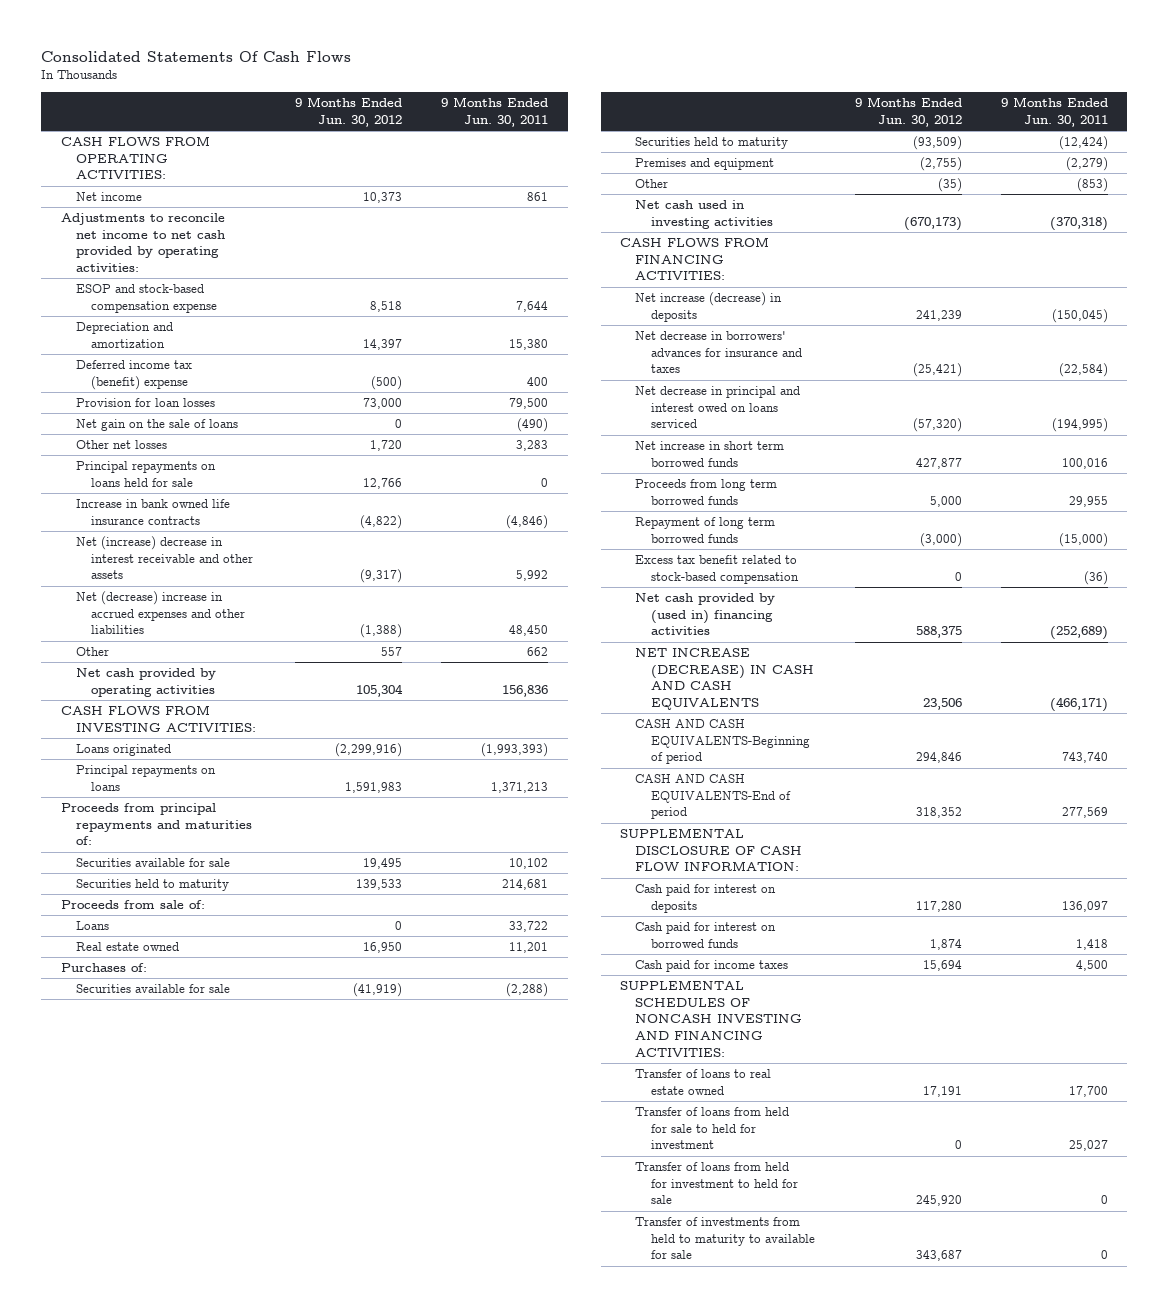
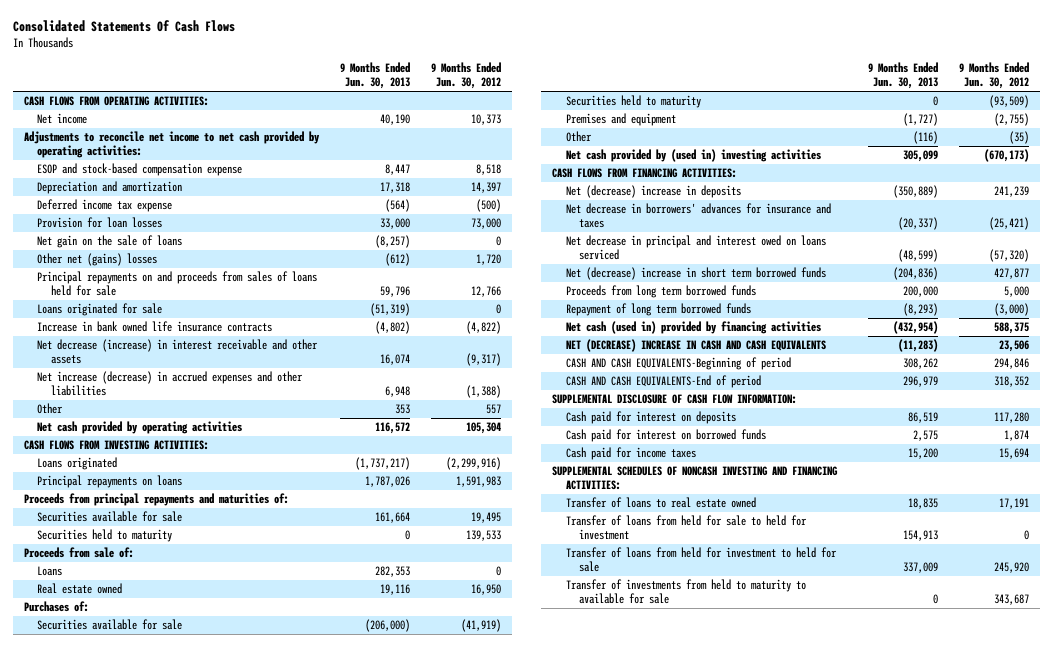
- | 9 Months Ended Jun. 30, 2012 | 9 Months Ended Jun. 30, 2011
+ | 9 Months Ended Jun. 30, 2013 | 9 Months Ended Jun. 30, 2012
- Deferred income tax (benefit) expense | (500) | 400
+ Deferred income tax expense | (564) | (500)
- Other net losses | 1,720 | 3,283
- Principal repayments on loans held for sale | 12,766 | 0
+ Other net (gains) losses | (612) | 1,720
+ Principal repayments on and proceeds from sales of loans held for sale | 59,796 | 12,766
+ Loans originated for sale | (51,319) | 0
- Net (increase) decrease in interest receivable and other assets | (9,317) | 5,992
- Net (decrease) increase in accrued expenses and other liabilities | (1,388) | 48,450
+ Net decrease (increase) in interest receivable and other assets | 16,074 | (9,317)
+ Net increase (decrease) in accrued expenses and other liabilities | 6,948 | (1,388)
- Net cash used in investing activities | (670,173) | (370,318)
+ Net cash provided by (used in) investing activities | 305,099 | (670,173)
- Net increase (decrease) in deposits | 241,239 | (150,045)
+ Net (decrease) increase in deposits | (350,889) | 241,239
- Net increase in short term borrowed funds | 427,877 | 100,016
+ Net (decrease) increase in short term borrowed funds | (204,836) | 427,877
- Excess tax benefit related to stock-based compensation | 0 | (36)
- Net cash provided by (used in) financing activities | 588,375 | (252,689)
- NET INCREASE (DECREASE) IN CASH AND CASH EQUIVALENTS | 23,506 | (466,171)
+ Net cash (used in) provided by financing activities | (432,954) | 588,375
+ NET (DECREASE) INCREASE IN CASH AND CASH EQUIVALENTS | (11,283) | 23,506

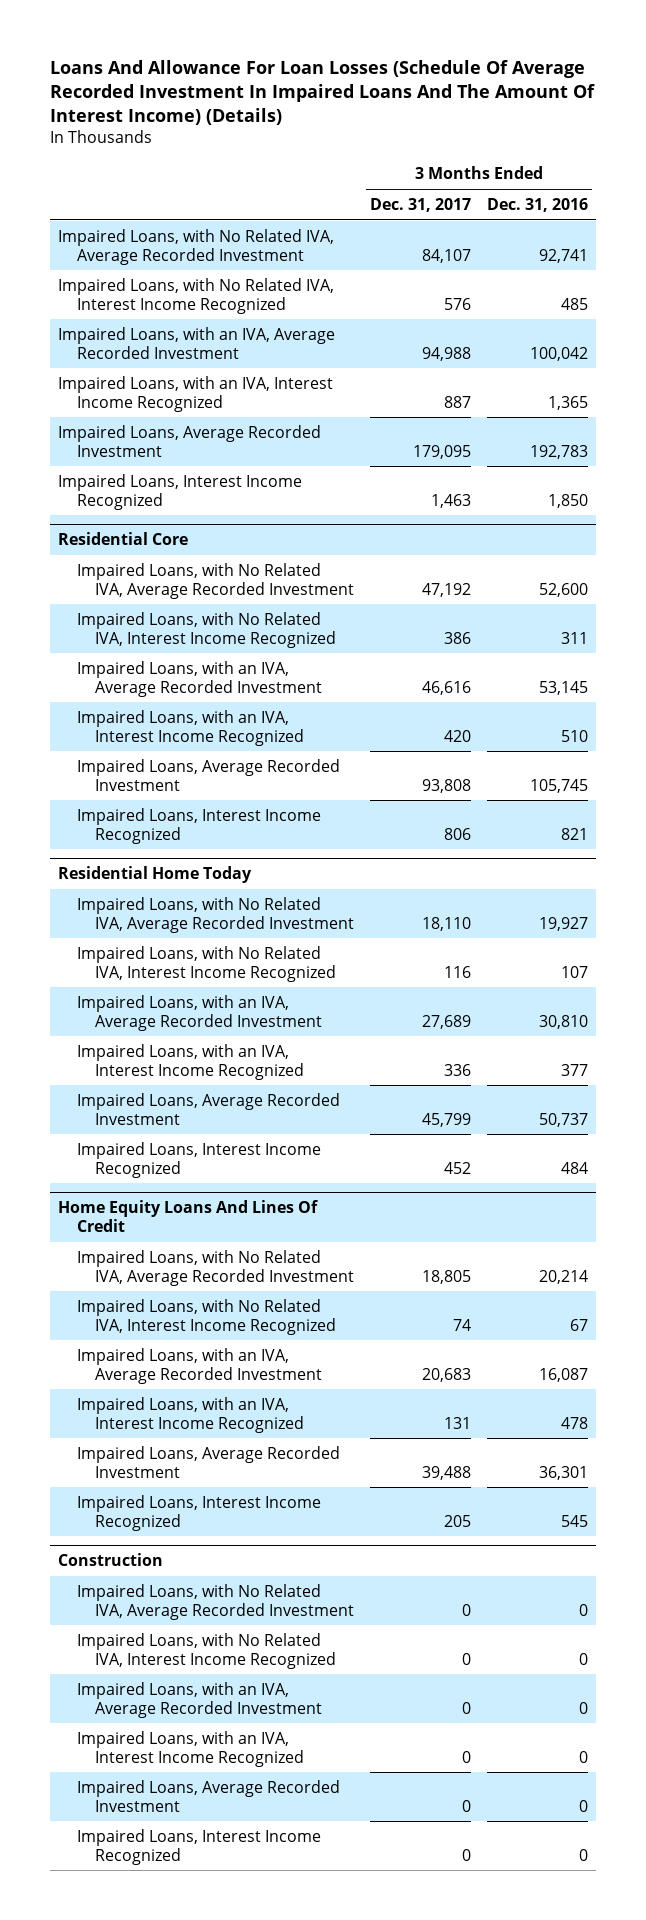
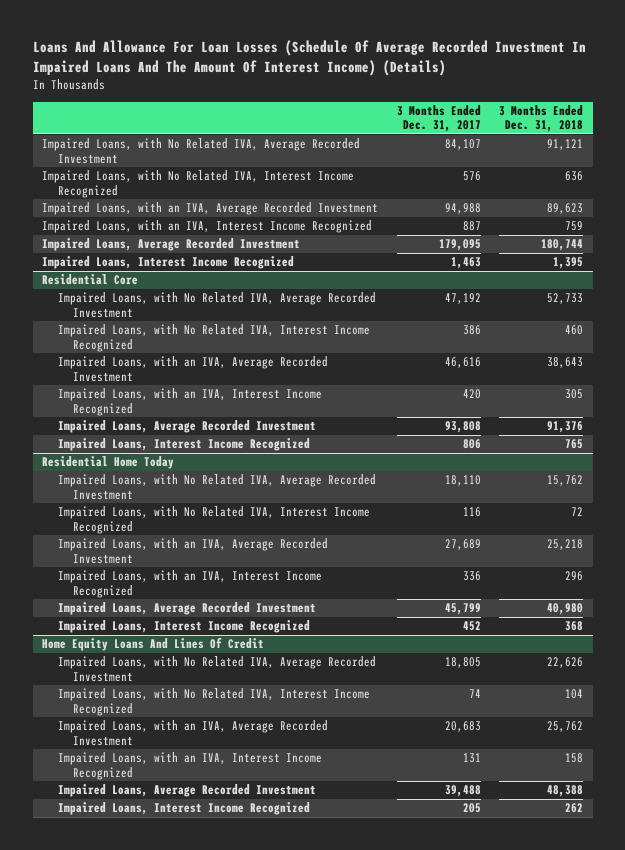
- | 3 Months Ended Dec. 31, 2017 | 3 Months Ended Dec. 31, 2016
+ | 3 Months Ended Dec. 31, 2017 | 3 Months Ended Dec. 31, 2018
- Construction
- Impaired Loans, with No Related IVA, Average Recorded Investment | 0 | 0
- Impaired Loans, with No Related IVA, Interest Income Recognized | 0 | 0
- Impaired Loans, with an IVA, Average Recorded Investment | 0 | 0
- Impaired Loans, with an IVA, Interest Income Recognized | 0 | 0
- Impaired Loans, Average Recorded Investment | 0 | 0
- Impaired Loans, Interest Income Recognized | 0 | 0

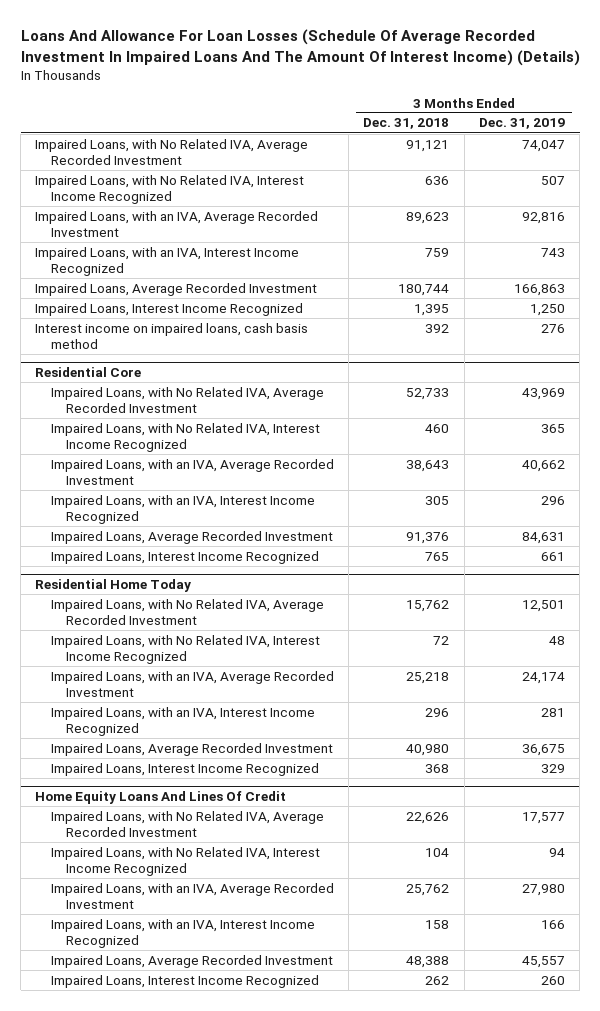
- | 3 Months Ended Dec. 31, 2017 | 3 Months Ended Dec. 31, 2018
+ | 3 Months Ended Dec. 31, 2018 | 3 Months Ended Dec. 31, 2019
+ Interest income on impaired loans, cash basis method | 392 | 276

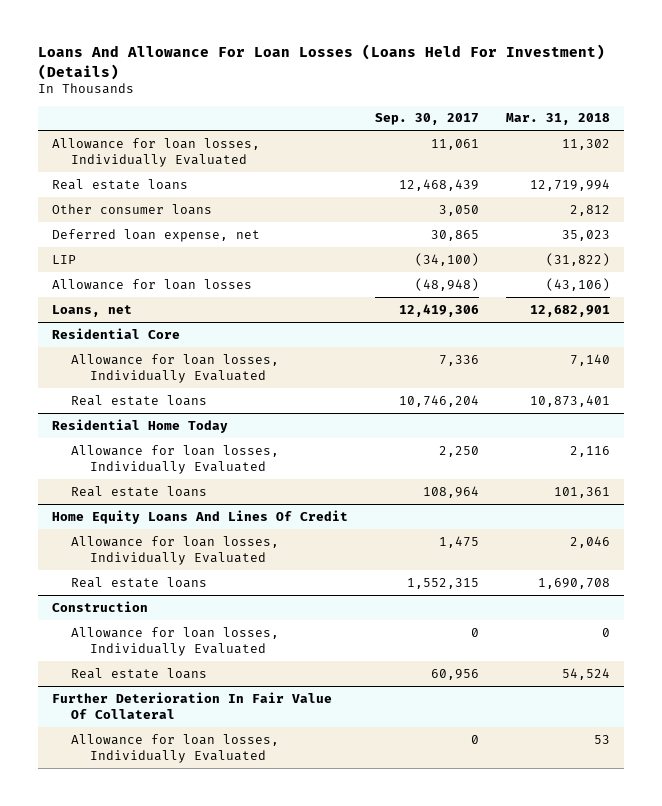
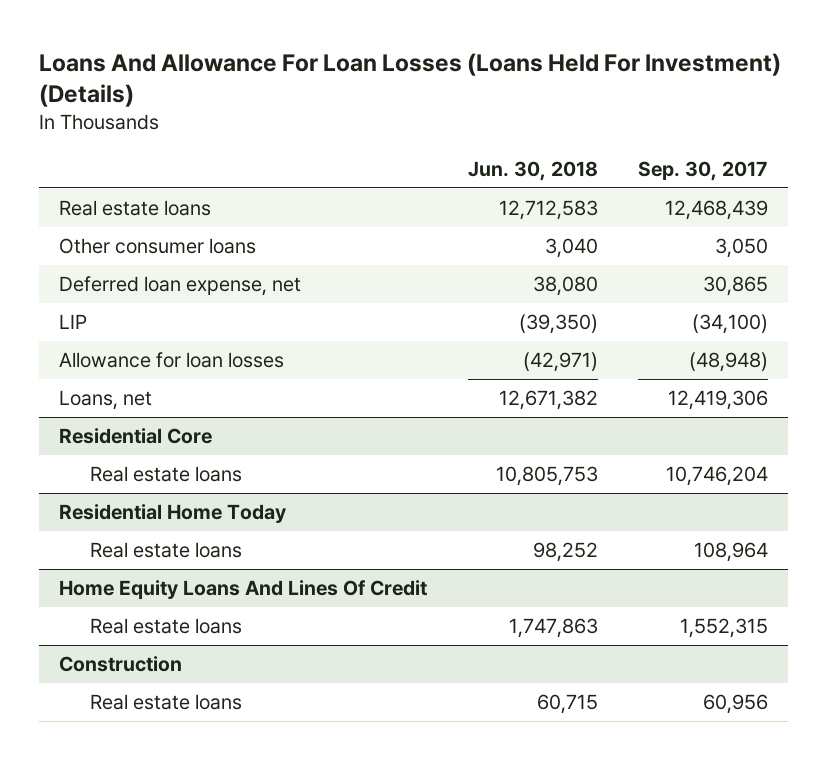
- | Sep. 30, 2017 | Mar. 31, 2018
+ | Jun. 30, 2018 | Sep. 30, 2017
- Allowance for loan losses, Individually Evaluated | 11,061 | 11,302
@ Residential Core
- Allowance for loan losses, Individually Evaluated | 7,336 | 7,140
@ Residential Home Today
- Allowance for loan losses, Individually Evaluated | 2,250 | 2,116
@ Home Equity Loans And Lines Of Credit
- Allowance for loan losses, Individually Evaluated | 1,475 | 2,046
@ Construction
- Allowance for loan losses, Individually Evaluated | 0 | 0
- Further Deterioration In Fair Value Of Collateral
- Allowance for loan losses, Individually Evaluated | 0 | 53

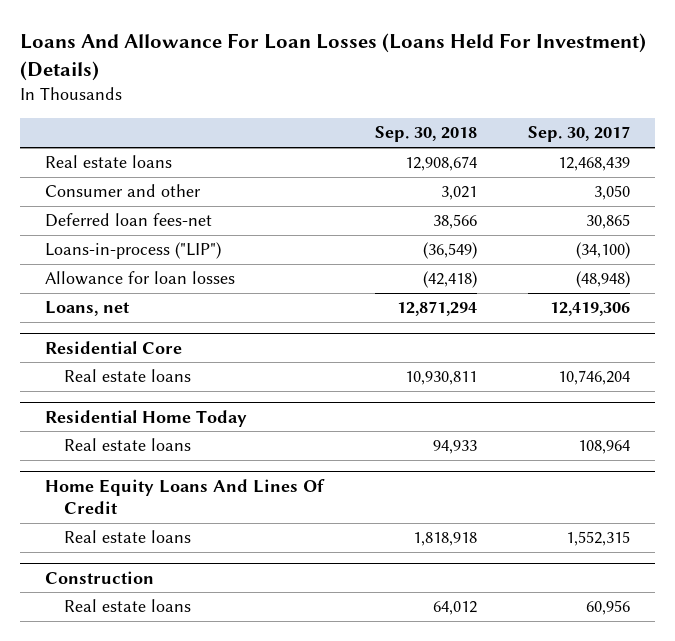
- | Jun. 30, 2018 | Sep. 30, 2017
+ | Sep. 30, 2018 | Sep. 30, 2017
- Other consumer loans | 3,040 | 3,050
- Deferred loan expense, net | 38,080 | 30,865
- LIP | (39,350) | (34,100)
+ Consumer and other | 3,021 | 3,050
+ Deferred loan fees-net | 38,566 | 30,865
+ Loans-in-process ("LIP") | (36,549) | (34,100)

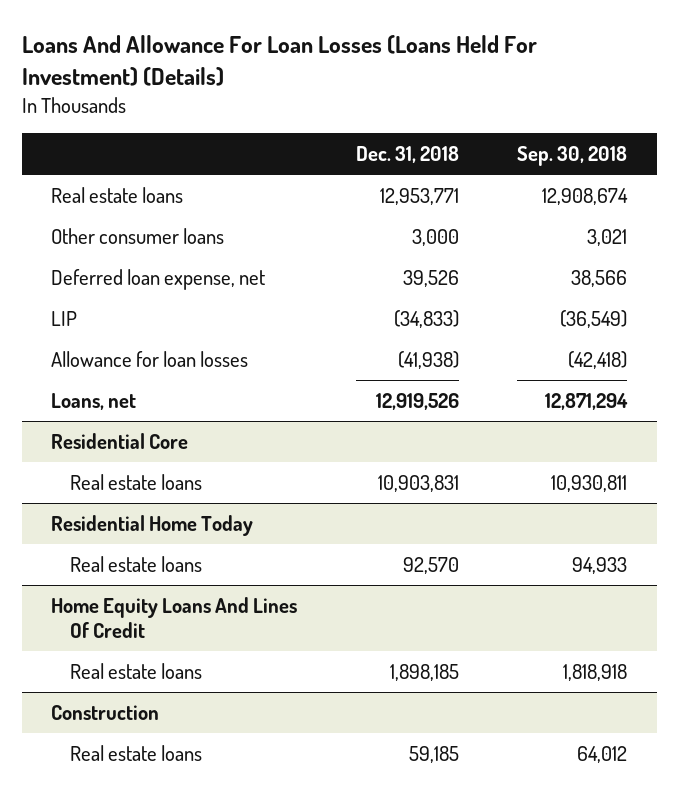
- | Sep. 30, 2018 | Sep. 30, 2017
+ | Dec. 31, 2018 | Sep. 30, 2018
- Consumer and other | 3,021 | 3,050
- Deferred loan fees-net | 38,566 | 30,865
- Loans-in-process ("LIP") | (36,549) | (34,100)
+ Other consumer loans | 3,000 | 3,021
+ Deferred loan expense, net | 39,526 | 38,566
+ LIP | (34,833) | (36,549)

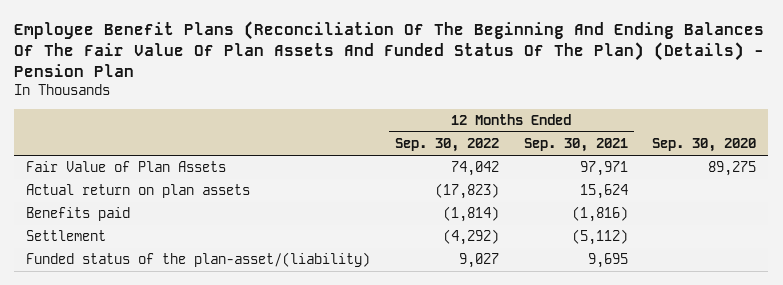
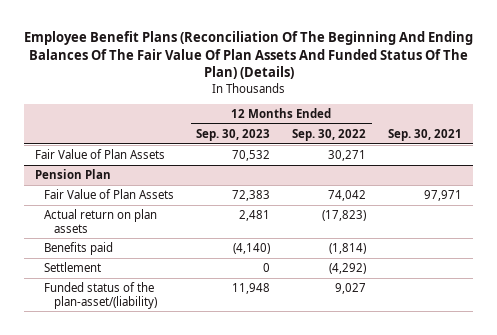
- Employee Benefit Plans (Reconciliation Of The Beginning And Ending Balances Of The Fair Value Of Plan Assets And Funded Status Of The Plan) (Details) - Pension Plan
+ Employee Benefit Plans (Reconciliation Of The Beginning And Ending Balances Of The Fair Value Of Plan Assets And Funded Status Of The Plan) (Details)
- | 12 Months Ended Sep. 30, 2022 | 12 Months Ended Sep. 30, 2021 | Sep. 30, 2020
+ | 12 Months Ended Sep. 30, 2023 | 12 Months Ended Sep. 30, 2022 | Sep. 30, 2021
+ Fair Value of Plan Assets | 70,532 | 30,271 |
+ Pension Plan

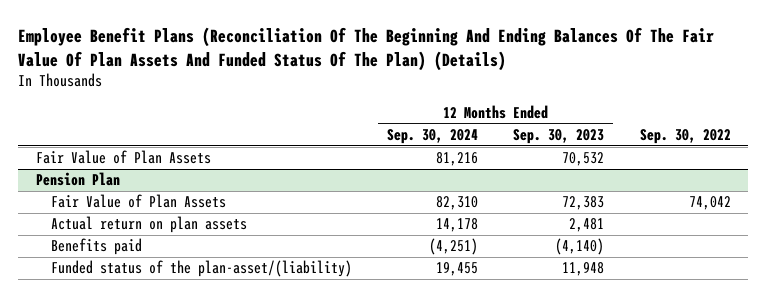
- | 12 Months Ended Sep. 30, 2023 | 12 Months Ended Sep. 30, 2022 | Sep. 30, 2021
+ | 12 Months Ended Sep. 30, 2024 | 12 Months Ended Sep. 30, 2023 | Sep. 30, 2022
@ Pension Plan
- Settlement | 0 | (4,292) |

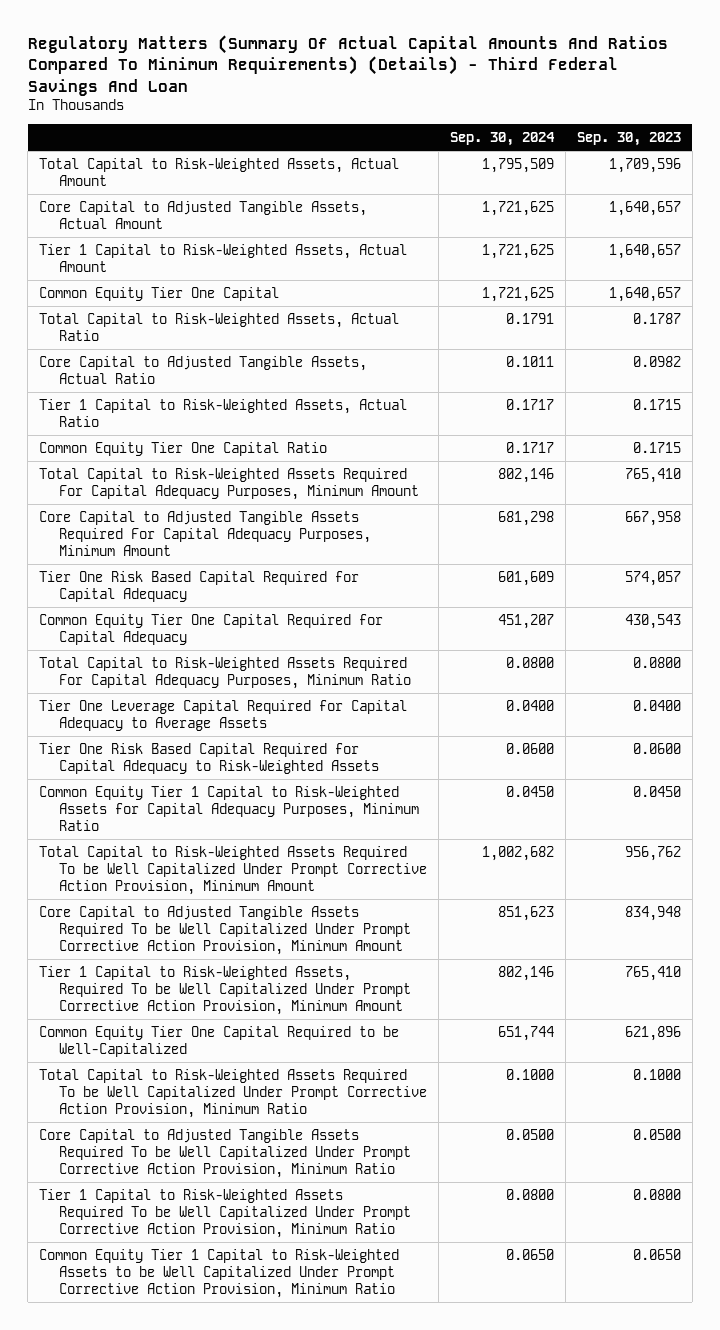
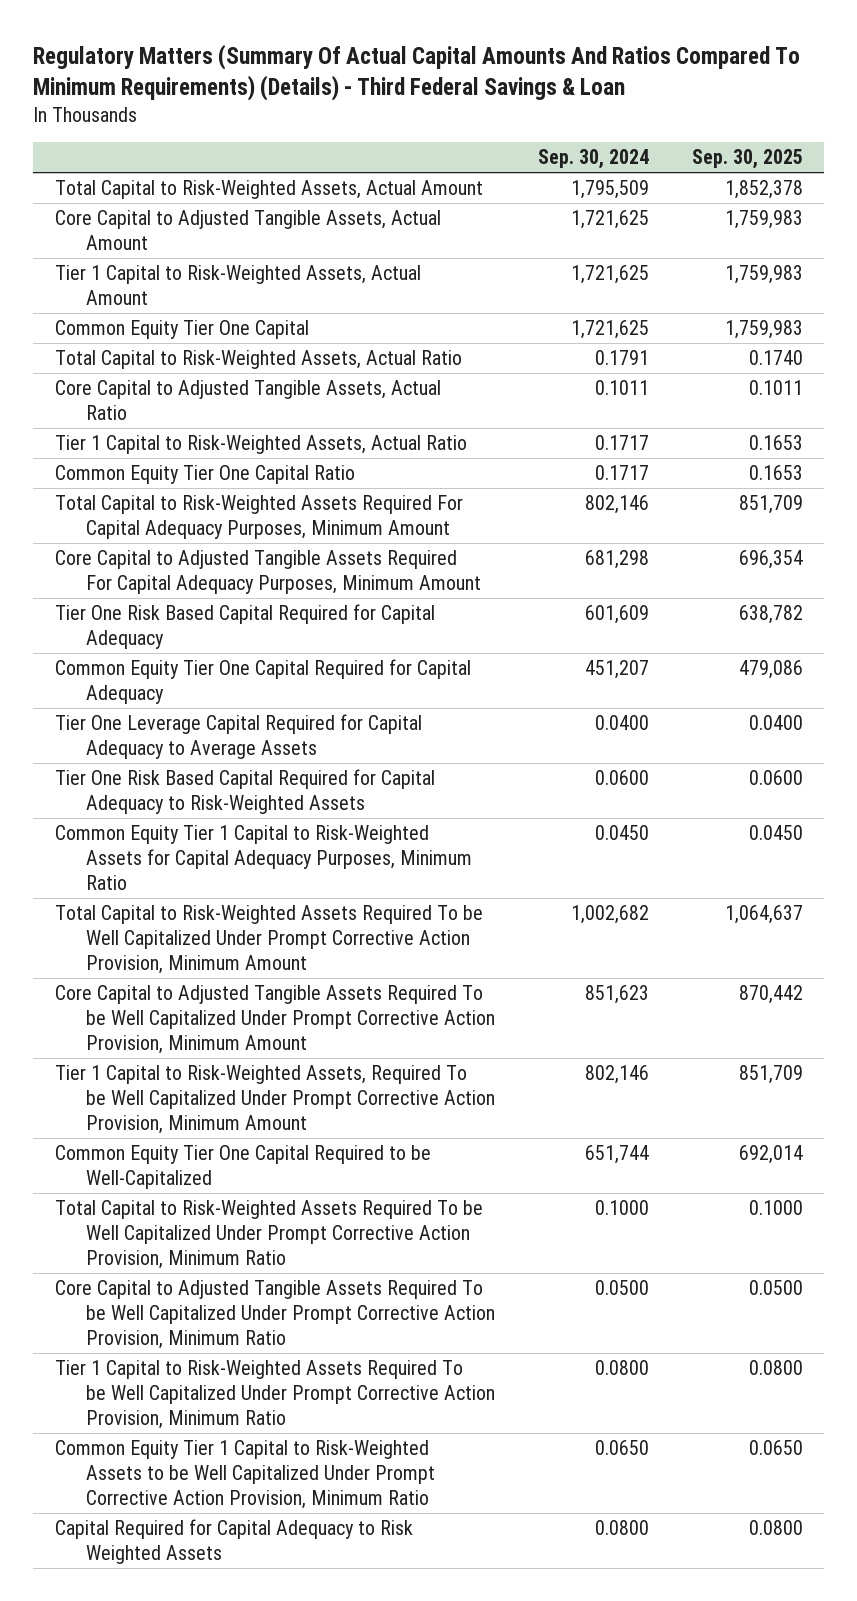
- Regulatory Matters (Summary Of Actual Capital Amounts And Ratios Compared To Minimum Requirements) (Details) - Third Federal Savings And Loan
+ Regulatory Matters (Summary Of Actual Capital Amounts And Ratios Compared To Minimum Requirements) (Details) - Third Federal Savings & Loan
- | Sep. 30, 2024 | Sep. 30, 2023
+ | Sep. 30, 2024 | Sep. 30, 2025
- Total Capital to Risk-Weighted Assets Required For Capital Adequacy Purposes, Minimum Ratio | 0.0800 | 0.0800
+ Capital Required for Capital Adequacy to Risk Weighted Assets | 0.0800 | 0.0800

